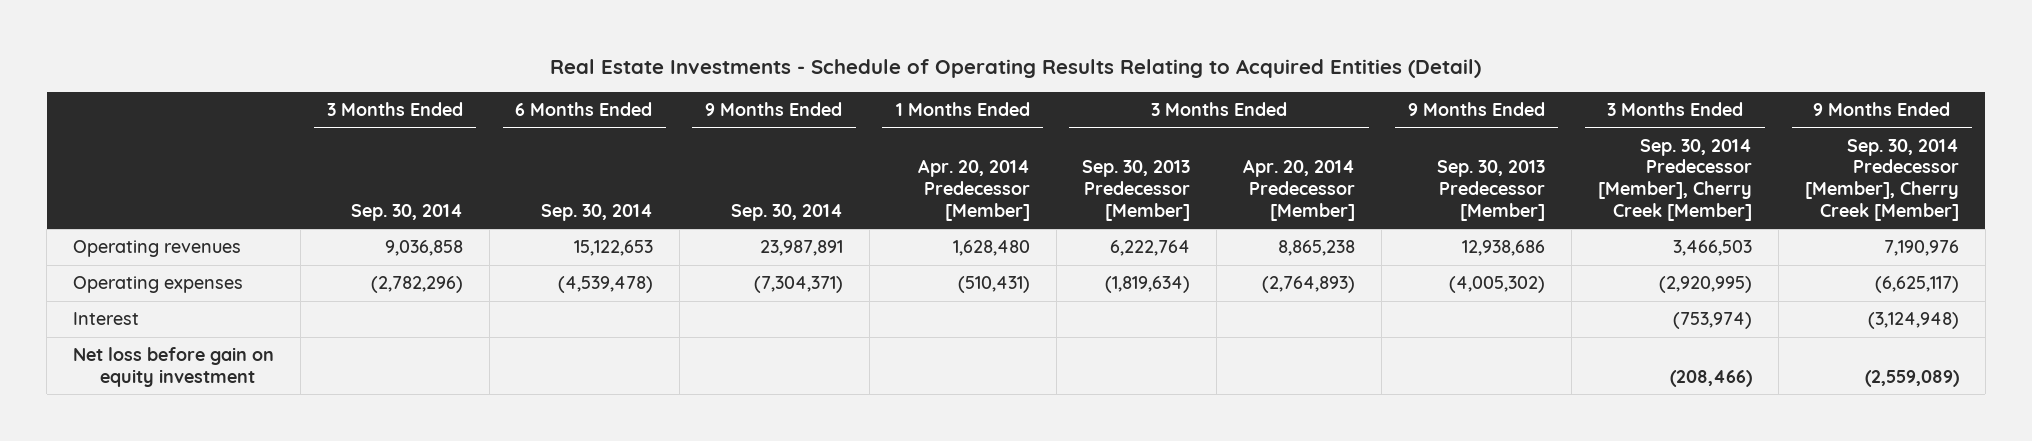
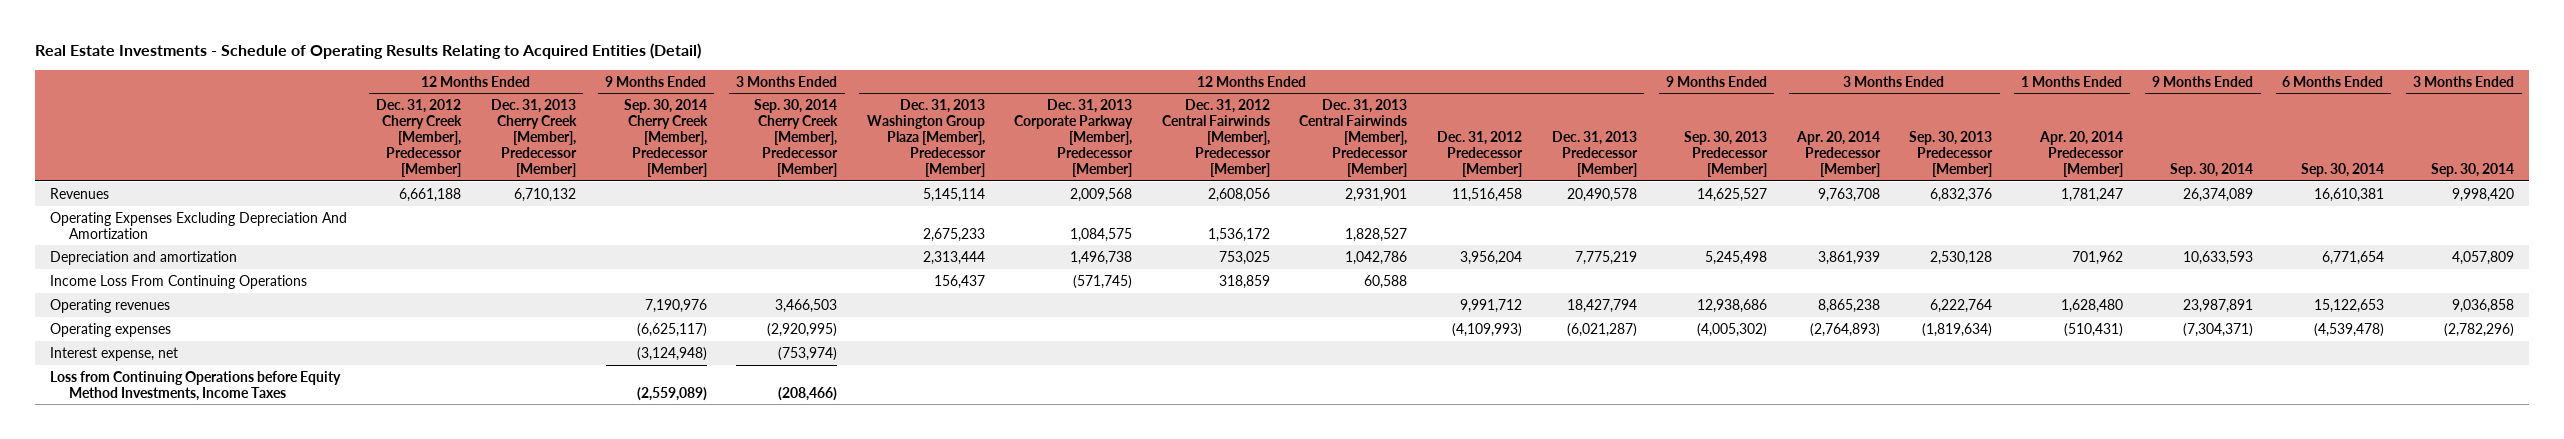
- | 3 Months Ended Sep. 30, 2014 | 6 Months Ended Sep. 30, 2014 | 9 Months Ended Sep. 30, 2014 | 1 Months Ended Apr. 20, 2014 Predecessor [Member] | 3 Months Ended Sep. 30, 2013 Predecessor [Member] | 3 Months Ended Apr. 20, 2014 Predecessor [Member] | 9 Months Ended Sep. 30, 2013 Predecessor [Member] | 3 Months Ended Sep. 30, 2014 Predecessor [Member], Cherry Creek [Member] | 9 Months Ended Sep. 30, 2014 Predecessor [Member], Cherry Creek [Member]
+ | 12 Months Ended Dec. 31, 2012 Cherry Creek [Member], Predecessor [Member] | 12 Months Ended Dec. 31, 2013 Cherry Creek [Member], Predecessor [Member] | 9 Months Ended Sep. 30, 2014 Cherry Creek [Member], Predecessor [Member] | 3 Months Ended Sep. 30, 2014 Cherry Creek [Member], Predecessor [Member] | 12 Months Ended Dec. 31, 2013 Washington Group Plaza [Member], Predecessor [Member] | 12 Months Ended Dec. 31, 2013 Corporate Parkway [Member], Predecessor [Member] | 12 Months Ended Dec. 31, 2012 Central Fairwinds [Member], Predecessor [Member] | 12 Months Ended Dec. 31, 2013 Central Fairwinds [Member], Predecessor [Member] | 12 Months Ended Dec. 31, 2012 Predecessor [Member] | 12 Months Ended Dec. 31, 2013 Predecessor [Member] | 9 Months Ended Sep. 30, 2013 Predecessor [Member] | 3 Months Ended Apr. 20, 2014 Predecessor [Member] | 3 Months Ended Sep. 30, 2013 Predecessor [Member] | 1 Months Ended Apr. 20, 2014 Predecessor [Member] | 9 Months Ended Sep. 30, 2014 | 6 Months Ended Sep. 30, 2014 | 3 Months Ended Sep. 30, 2014
+ Revenues | 6,661,188 | 6,710,132 | | | 5,145,114 | 2,009,568 | 2,608,056 | 2,931,901 | 11,516,458 | 20,490,578 | 14,625,527 | 9,763,708 | 6,832,376 | 1,781,247 | 26,374,089 | 16,610,381 | 9,998,420
+ Operating Expenses Excluding Depreciation And Amortization | | | | | 2,675,233 | 1,084,575 | 1,536,172 | 1,828,527 | | | | | | | | |
+ Depreciation and amortization | | | | | 2,313,444 | 1,496,738 | 753,025 | 1,042,786 | 3,956,204 | 7,775,219 | 5,245,498 | 3,861,939 | 2,530,128 | 701,962 | 10,633,593 | 6,771,654 | 4,057,809
+ Income Loss From Continuing Operations | | | | | 156,437 | (571,745) | 318,859 | 60,588 | | | | | | | | |
- Interest | | | | | | | | (753,974) | (3,124,948)
- Net loss before gain on equity investment | | | | | | | | (208,466) | (2,559,089)
+ Interest expense, net | | | (3,124,948) | (753,974) | | | | | | | | | | | | |
+ Loss from Continuing Operations before Equity Method Investments, Income Taxes | | | (2,559,089) | (208,466) | | | | | | | | | | | | |

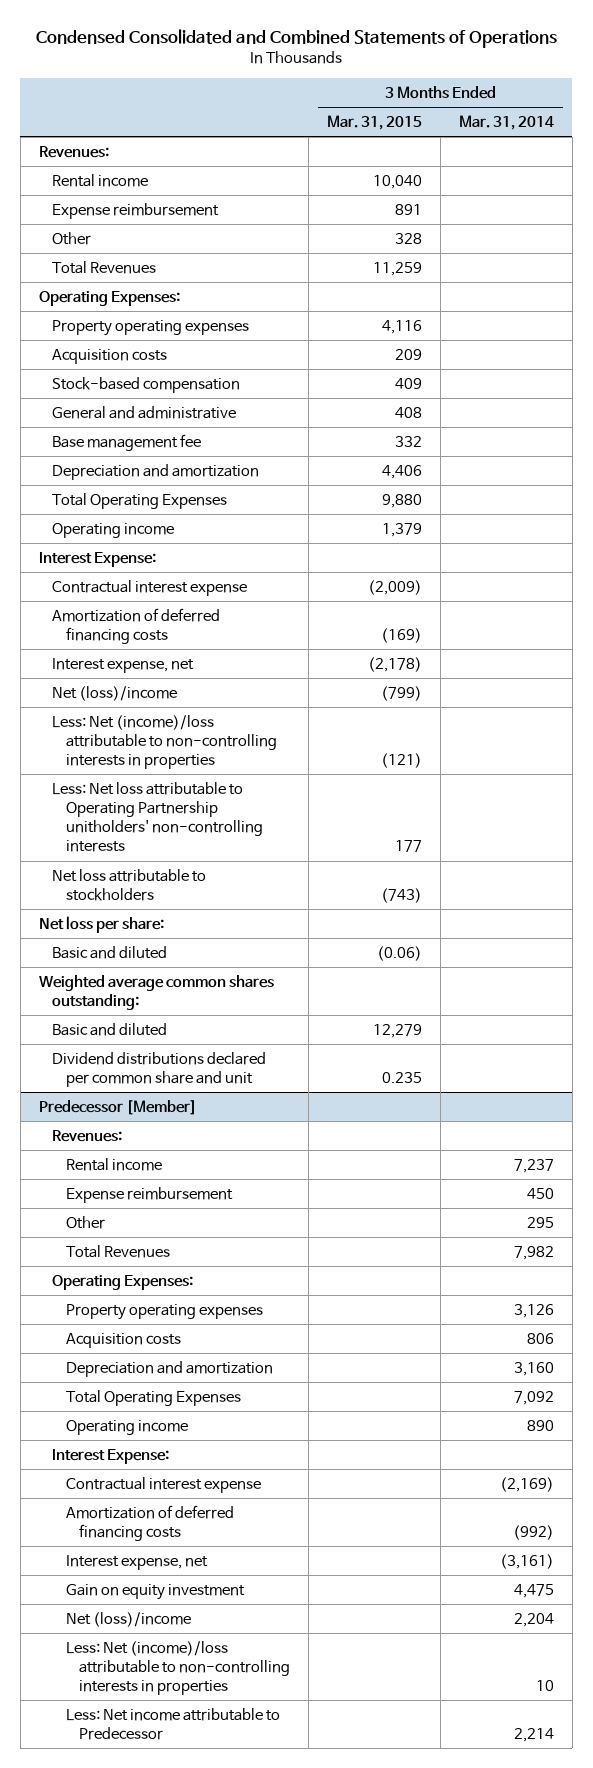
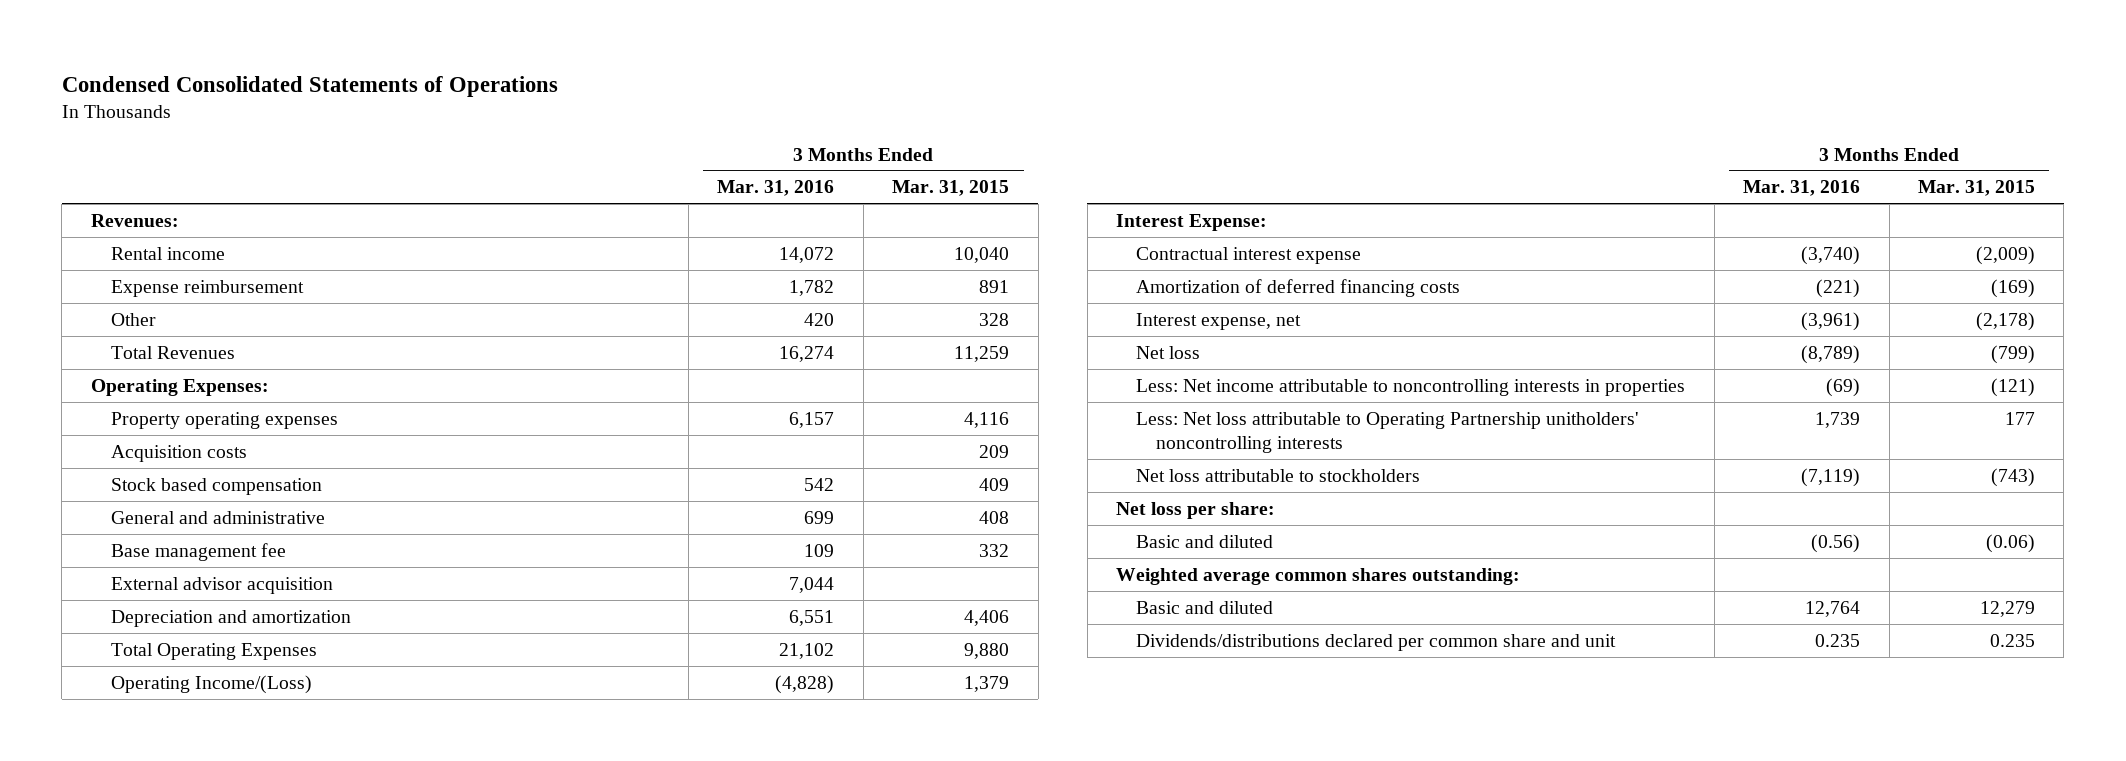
- Condensed Consolidated and Combined Statements of Operations
+ Condensed Consolidated Statements of Operations
- | 3 Months Ended Mar. 31, 2015 | 3 Months Ended Mar. 31, 2014
+ | 3 Months Ended Mar. 31, 2016 | 3 Months Ended Mar. 31, 2015
- Stock-based compensation | 409 |
+ Stock based compensation | 542 | 409
+ External advisor acquisition | 7,044 |
- Operating income | 1,379 |
+ Operating Income/(Loss) | (4,828) | 1,379
- Net (loss)/income | (799) |
- Less: Net (income)/loss attributable to non-controlling interests in properties | (121) |
- Less: Net loss attributable to Operating Partnership unitholders' non-controlling interests | 177 |
+ Net loss | (8,789) | (799)
+ Less: Net income attributable to noncontrolling interests in properties | (69) | (121)
+ Less: Net loss attributable to Operating Partnership unitholders' noncontrolling interests | 1,739 | 177
- Dividend distributions declared per common share and unit | 0.235 |
- Predecessor [Member]
- Revenues:
- Rental income | | 7,237
- Expense reimbursement | | 450
- Other | | 295
- Total Revenues | | 7,982
- Operating Expenses:
- Property operating expenses | | 3,126
- Acquisition costs | | 806
- Depreciation and amortization | | 3,160
- Total Operating Expenses | | 7,092
- Operating income | | 890
- Interest Expense:
- Contractual interest expense | | (2,169)
- Amortization of deferred financing costs | | (992)
- Interest expense, net | | (3,161)
- Gain on equity investment | | 4,475
- Net (loss)/income | | 2,204
- Less: Net (income)/loss attributable to non-controlling interests in properties | | 10
- Less: Net income attributable to Predecessor | | 2,214
+ Dividends/distributions declared per common share and unit | 0.235 | 0.235

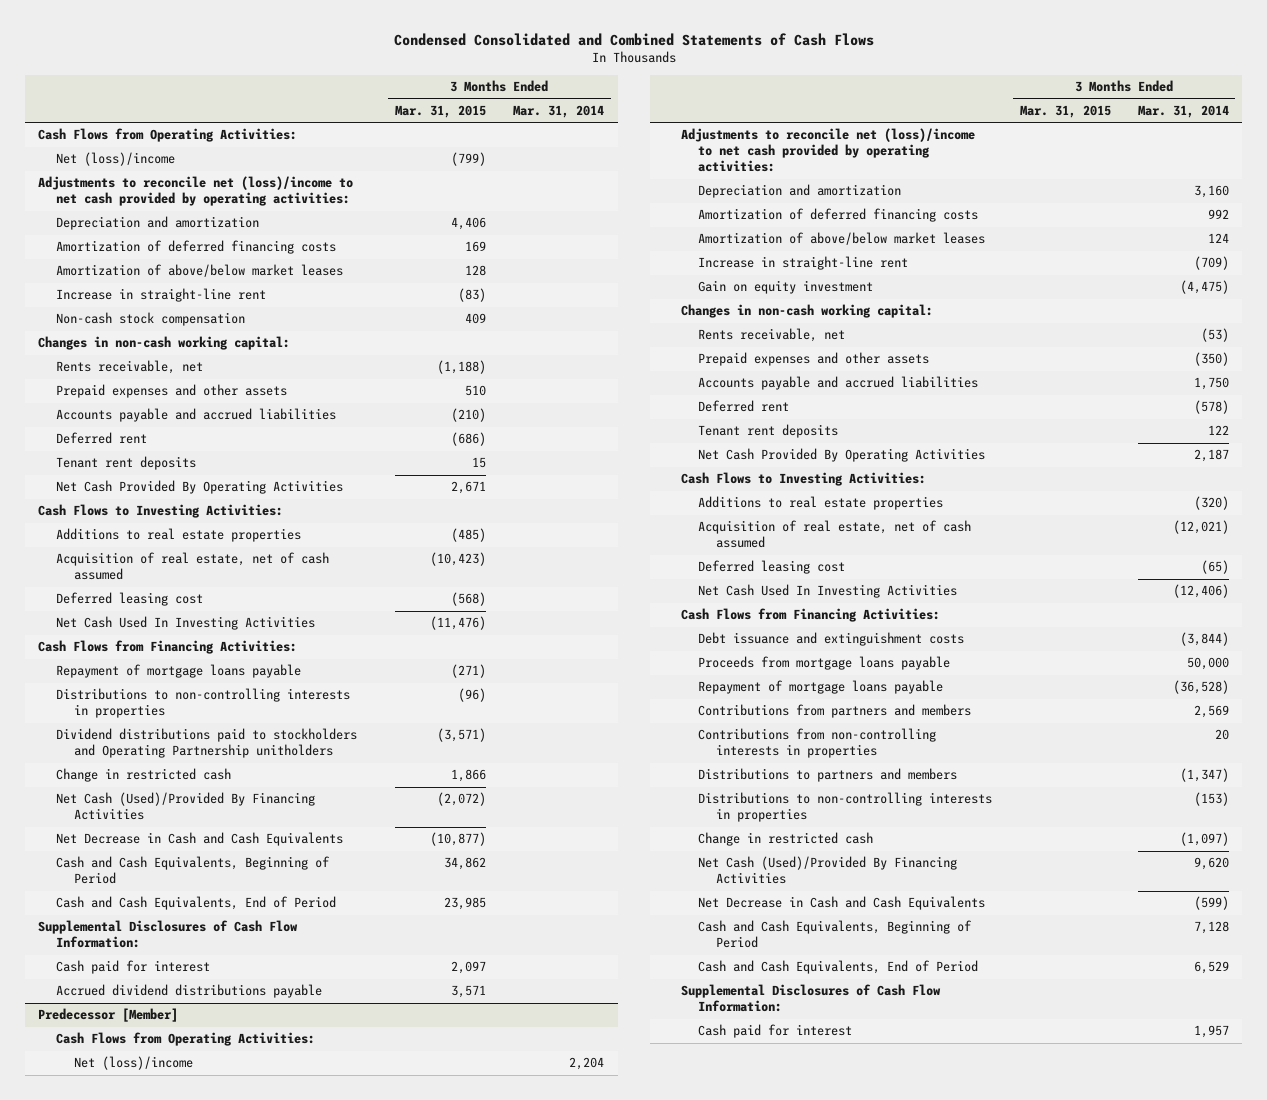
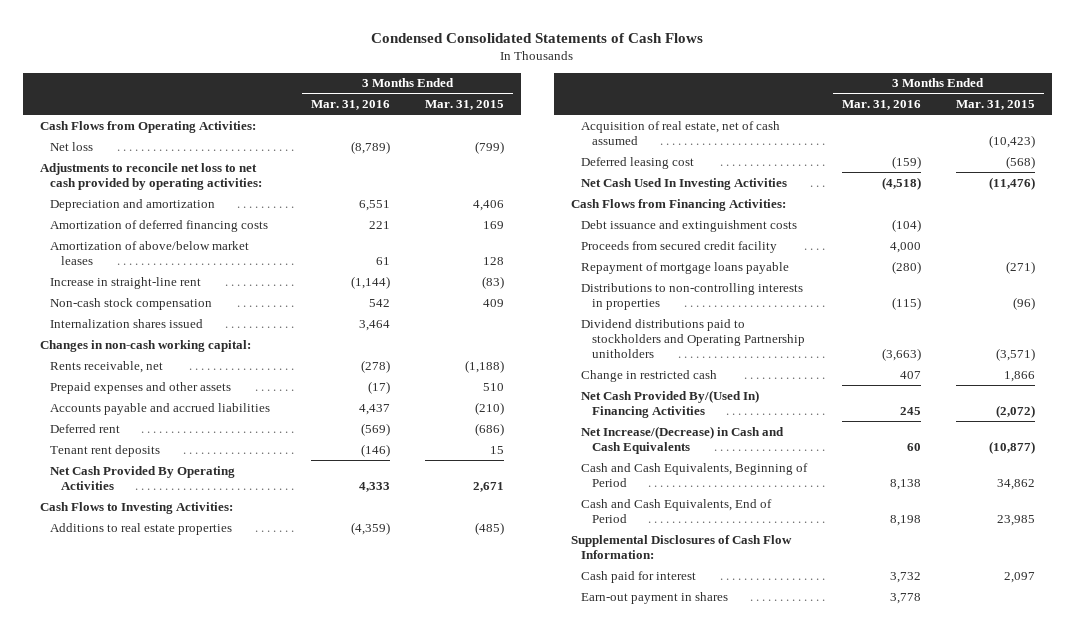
- Condensed Consolidated and Combined Statements of Cash Flows
+ Condensed Consolidated Statements of Cash Flows
- | 3 Months Ended Mar. 31, 2015 | 3 Months Ended Mar. 31, 2014
+ | 3 Months Ended Mar. 31, 2016 | 3 Months Ended Mar. 31, 2015
- Net (loss)/income | (799) |
- Adjustments to reconcile net (loss)/income to net cash provided by operating activities:
+ Net loss | (8,789) | (799)
+ Adjustments to reconcile net loss to net cash provided by operating activities:
+ Internalization shares issued | 3,464 |
+ Debt issuance and extinguishment costs | (104) |
+ Proceeds from secured credit facility | 4,000 |
- Net Cash (Used)/Provided By Financing Activities | (2,072) |
- Net Decrease in Cash and Cash Equivalents | (10,877) |
+ Net Cash Provided By/(Used In) Financing Activities | 245 | (2,072)
+ Net Increase/(Decrease) in Cash and Cash Equivalents | 60 | (10,877)
- Accrued dividend distributions payable | 3,571 |
- Predecessor [Member]
- Cash Flows from Operating Activities:
- Net (loss)/income | | 2,204
- Adjustments to reconcile net (loss)/income to net cash provided by operating activities:
- Depreciation and amortization | | 3,160
- Amortization of deferred financing costs | | 992
- Amortization of above/below market leases | | 124
- Increase in straight-line rent | | (709)
- Gain on equity investment | | (4,475)
- Changes in non-cash working capital:
- Rents receivable, net | | (53)
- Prepaid expenses and other assets | | (350)
- Accounts payable and accrued liabilities | | 1,750
- Deferred rent | | (578)
- Tenant rent deposits | | 122
- Net Cash Provided By Operating Activities | | 2,187
- Cash Flows to Investing Activities:
- Additions to real estate properties | | (320)
- Acquisition of real estate, net of cash assumed | | (12,021)
- Deferred leasing cost | | (65)
- Net Cash Used In Investing Activities | | (12,406)
- Cash Flows from Financing Activities:
- Debt issuance and extinguishment costs | | (3,844)
- Proceeds from mortgage loans payable | | 50,000
- Repayment of mortgage loans payable | | (36,528)
- Contributions from partners and members | | 2,569
- Contributions from non-controlling interests in properties | | 20
- Distributions to partners and members | | (1,347)
- Distributions to non-controlling interests in properties | | (153)
- Change in restricted cash | | (1,097)
- Net Cash (Used)/Provided By Financing Activities | | 9,620
- Net Decrease in Cash and Cash Equivalents | | (599)
- Cash and Cash Equivalents, Beginning of Period | | 7,128
- Cash and Cash Equivalents, End of Period | | 6,529
- Supplemental Disclosures of Cash Flow Information:
- Cash paid for interest | | 1,957
+ Earn-out payment in shares | 3,778 |

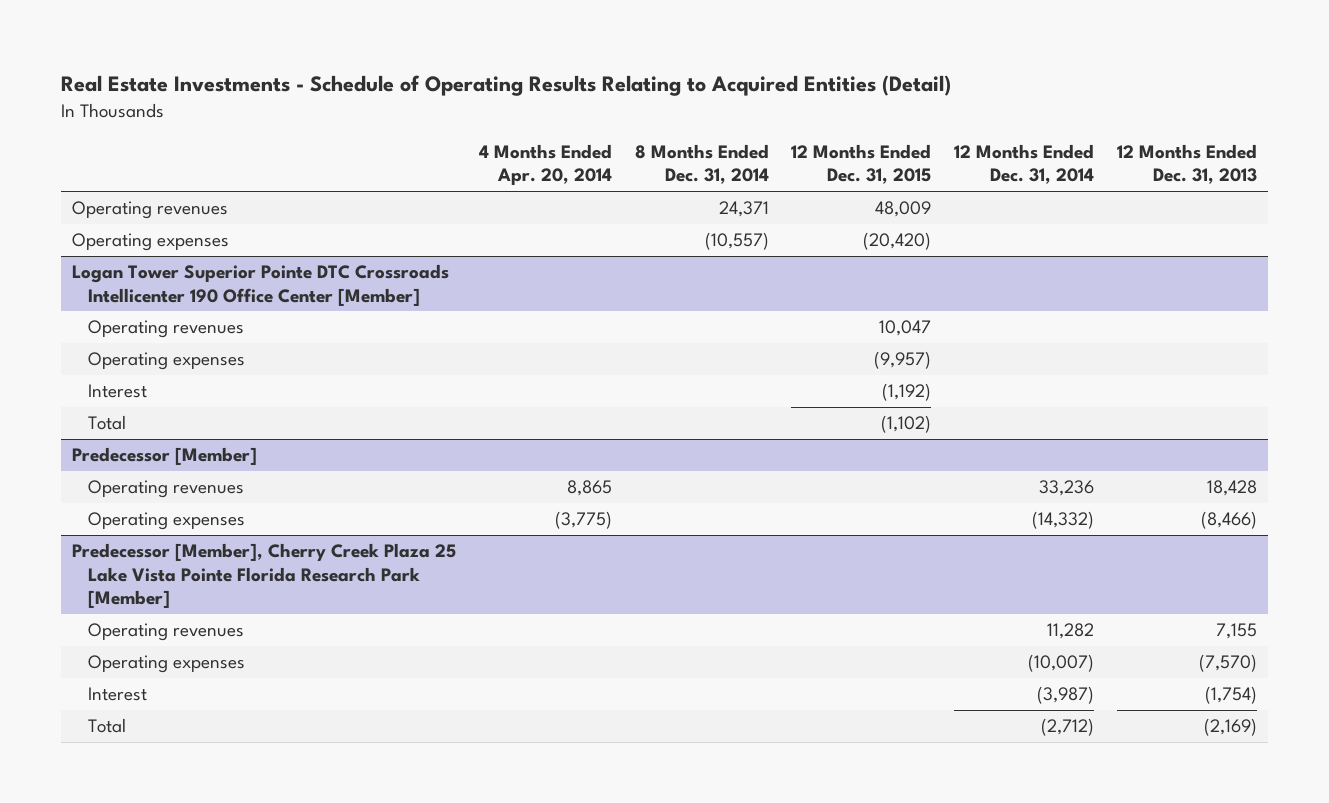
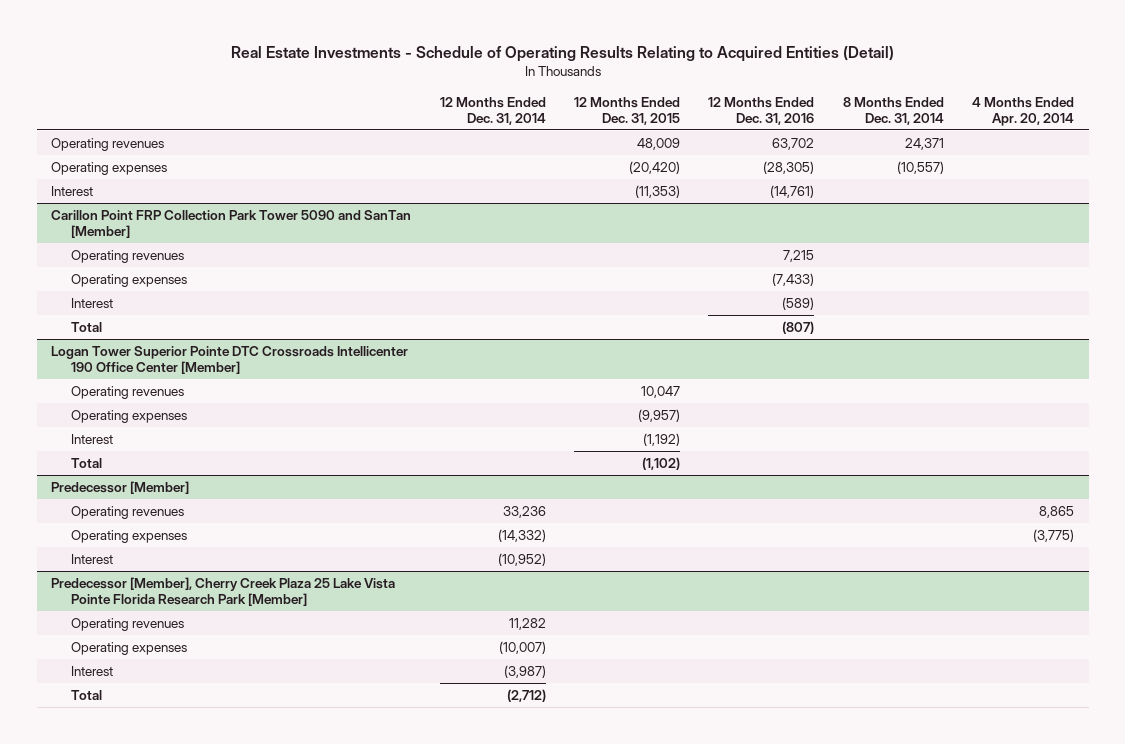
- | 4 Months Ended Apr. 20, 2014 | 8 Months Ended Dec. 31, 2014 | 12 Months Ended Dec. 31, 2015 | 12 Months Ended Dec. 31, 2014 | 12 Months Ended Dec. 31, 2013
+ | 12 Months Ended Dec. 31, 2014 | 12 Months Ended Dec. 31, 2015 | 12 Months Ended Dec. 31, 2016 | 8 Months Ended Dec. 31, 2014 | 4 Months Ended Apr. 20, 2014
+ Interest | | (11,353) | (14,761) | |
+ Carillon Point FRP Collection Park Tower 5090 and SanTan [Member]
+ Operating revenues | | | 7,215 | |
+ Operating expenses | | | (7,433) | |
+ Interest | | | (589) | |
+ Total | | | (807) | |
@ Predecessor [Member]
+ Interest | (10,952) | | | |

